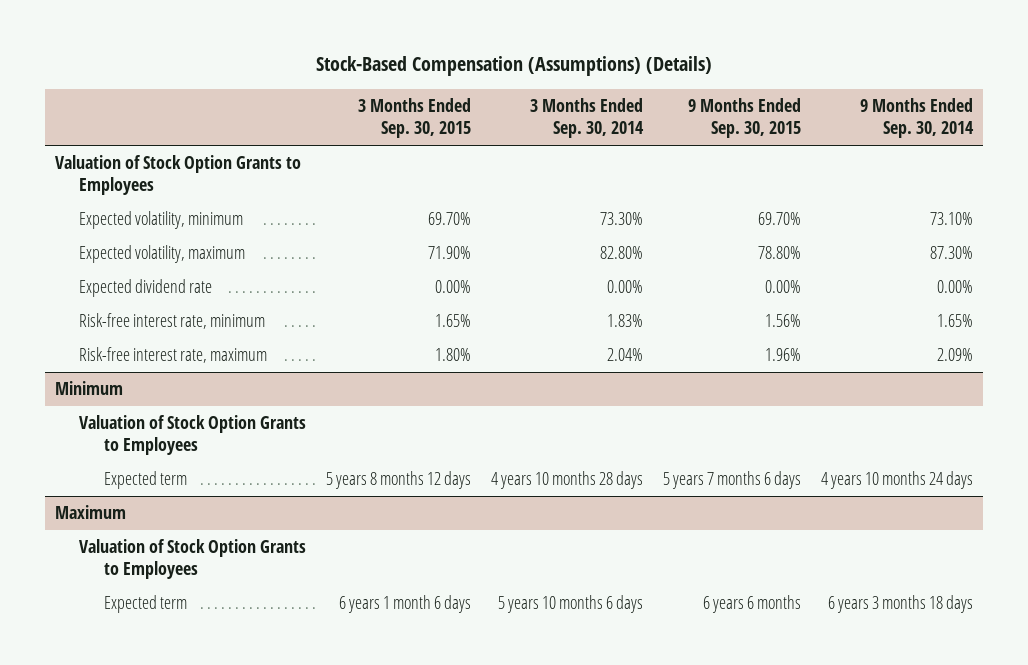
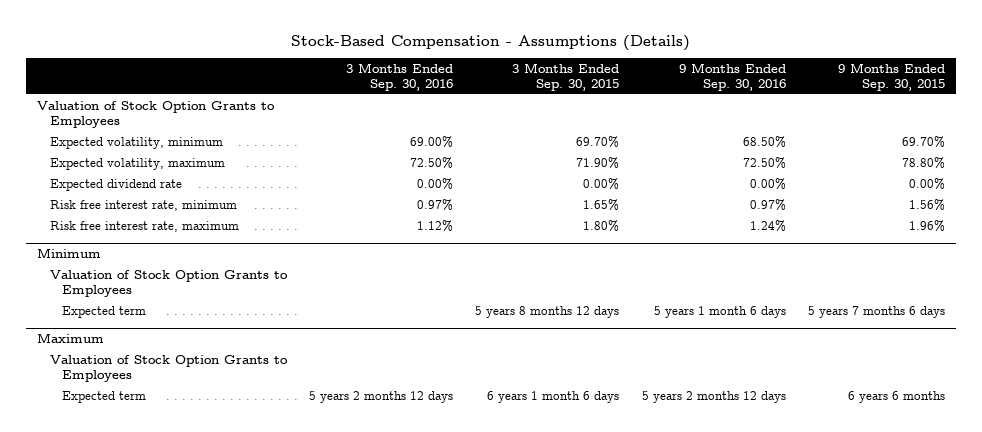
- Stock-Based Compensation (Assumptions) (Details)
+ Stock-Based Compensation - Assumptions (Details)
- | 3 Months Ended Sep. 30, 2015 | 3 Months Ended Sep. 30, 2014 | 9 Months Ended Sep. 30, 2015 | 9 Months Ended Sep. 30, 2014
+ | 3 Months Ended Sep. 30, 2016 | 3 Months Ended Sep. 30, 2015 | 9 Months Ended Sep. 30, 2016 | 9 Months Ended Sep. 30, 2015
- Risk-free interest rate, minimum | 1.65% | 1.83% | 1.56% | 1.65%
- Risk-free interest rate, maximum | 1.80% | 2.04% | 1.96% | 2.09%
+ Risk free interest rate, minimum | 0.97% | 1.65% | 0.97% | 1.56%
+ Risk free interest rate, maximum | 1.12% | 1.80% | 1.24% | 1.96%

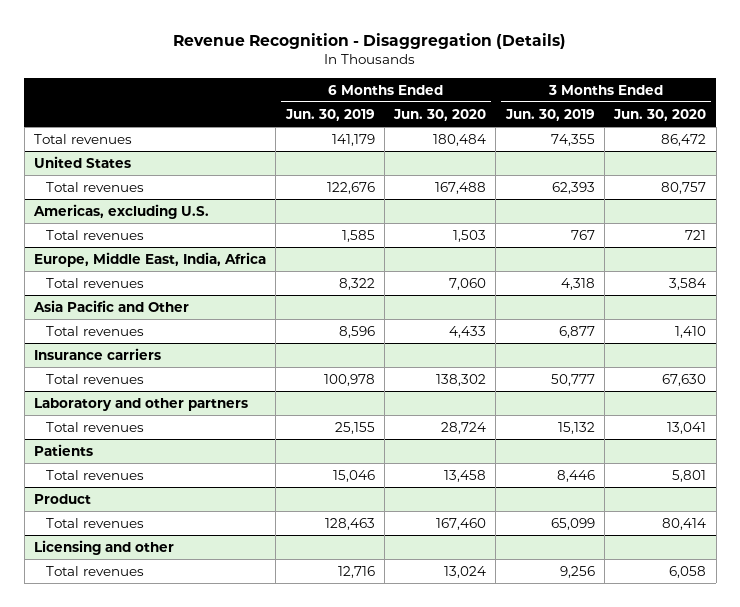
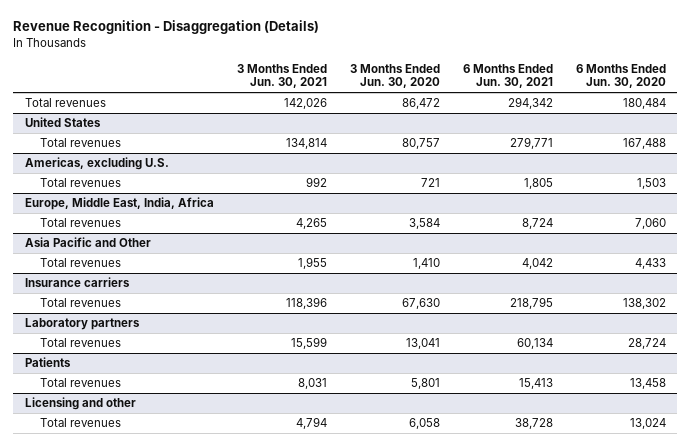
- | 6 Months Ended Jun. 30, 2019 | 6 Months Ended Jun. 30, 2020 | 3 Months Ended Jun. 30, 2019 | 3 Months Ended Jun. 30, 2020
+ | 3 Months Ended Jun. 30, 2021 | 3 Months Ended Jun. 30, 2020 | 6 Months Ended Jun. 30, 2021 | 6 Months Ended Jun. 30, 2020
- Laboratory and other partners
+ Laboratory partners
- Product
- Total revenues | 128,463 | 167,460 | 65,099 | 80,414

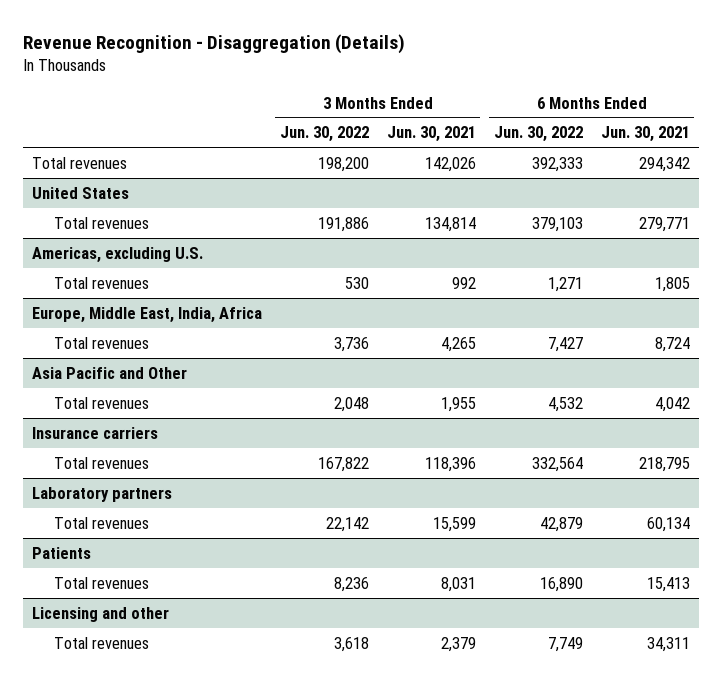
- | 3 Months Ended Jun. 30, 2021 | 3 Months Ended Jun. 30, 2020 | 6 Months Ended Jun. 30, 2021 | 6 Months Ended Jun. 30, 2020
+ | 3 Months Ended Jun. 30, 2022 | 3 Months Ended Jun. 30, 2021 | 6 Months Ended Jun. 30, 2022 | 6 Months Ended Jun. 30, 2021
@ Licensing and other
- Total revenues | 4,794 | 6,058 | 38,728 | 13,024
+ Total revenues | 3,618 | 2,379 | 7,749 | 34,311

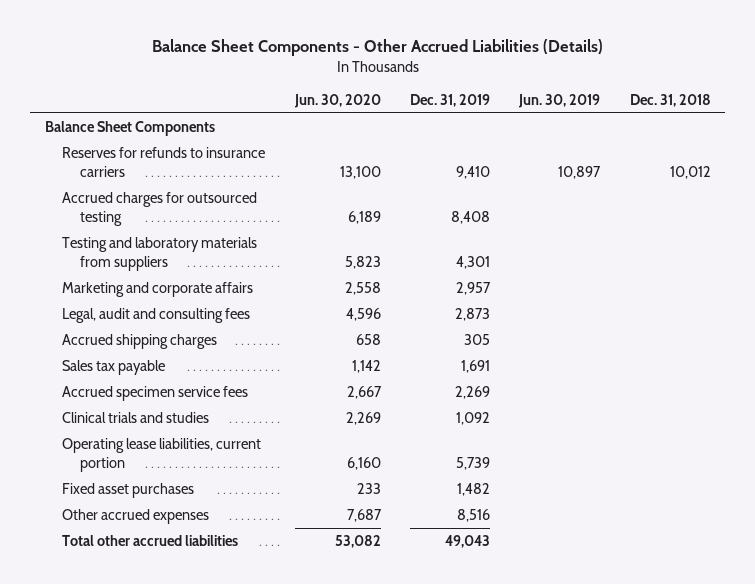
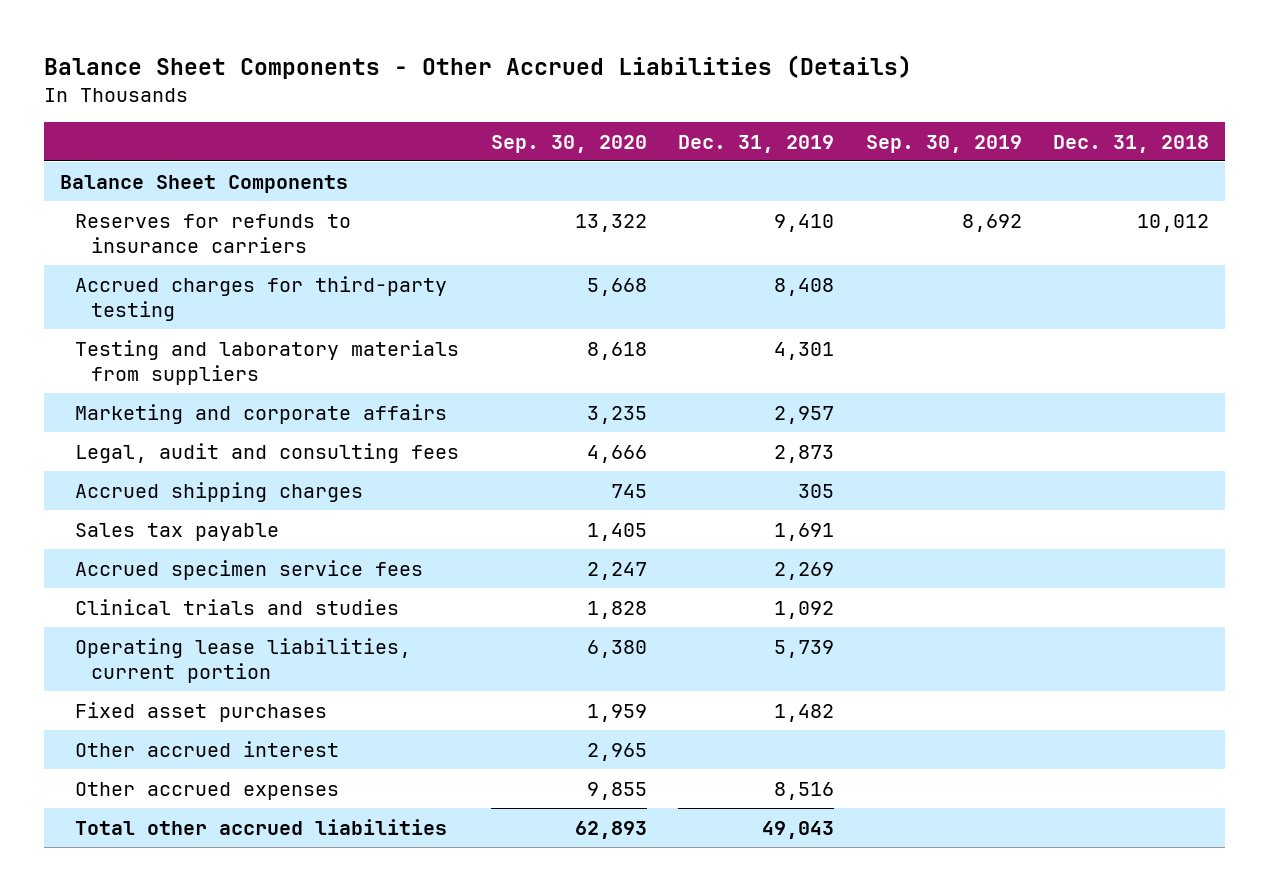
- | Jun. 30, 2020 | Dec. 31, 2019 | Jun. 30, 2019 | Dec. 31, 2018
+ | Sep. 30, 2020 | Dec. 31, 2019 | Sep. 30, 2019 | Dec. 31, 2018
- Accrued charges for outsourced testing | 6,189 | 8,408 | |
+ Accrued charges for third-party testing | 5,668 | 8,408 | |
+ Other accrued interest | 2,965 | | |

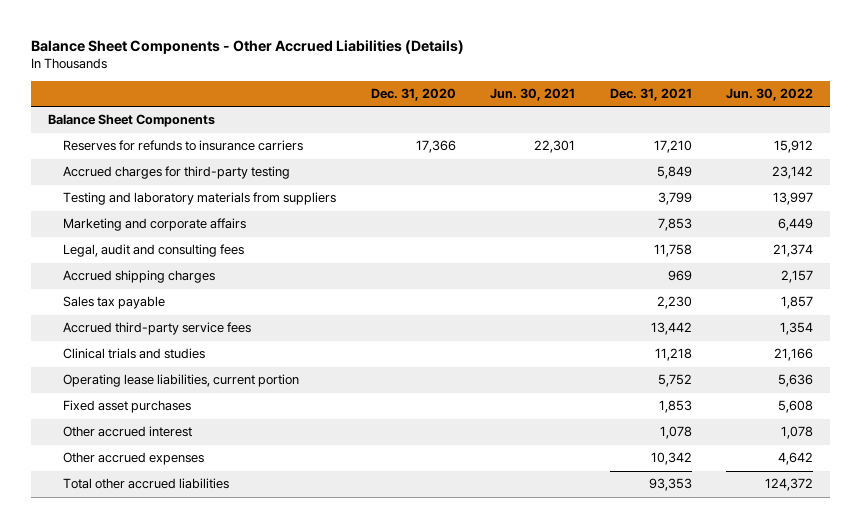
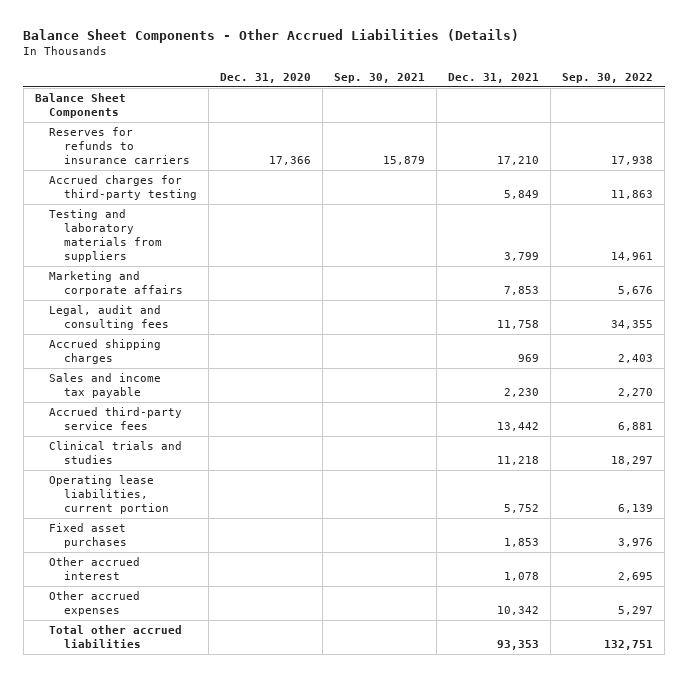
- | Dec. 31, 2020 | Jun. 30, 2021 | Dec. 31, 2021 | Jun. 30, 2022
+ | Dec. 31, 2020 | Sep. 30, 2021 | Dec. 31, 2021 | Sep. 30, 2022
- Sales tax payable | | | 2,230 | 1,857
+ Sales and income tax payable | | | 2,230 | 2,270

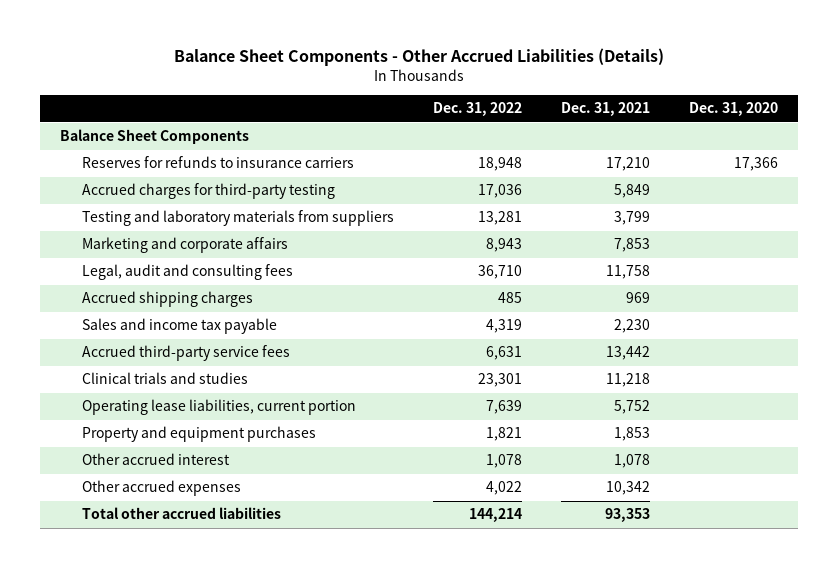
- | Dec. 31, 2020 | Sep. 30, 2021 | Dec. 31, 2021 | Sep. 30, 2022
+ | Dec. 31, 2022 | Dec. 31, 2021 | Dec. 31, 2020
- Fixed asset purchases | | | 1,853 | 3,976
+ Property and equipment purchases | 1,821 | 1,853 |

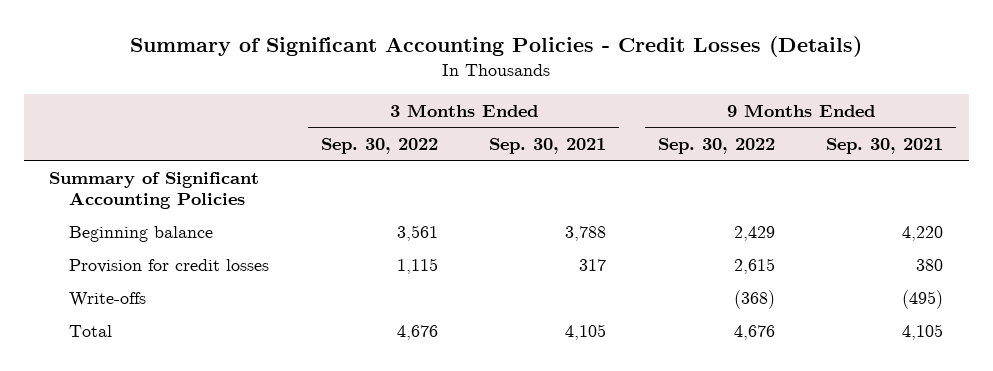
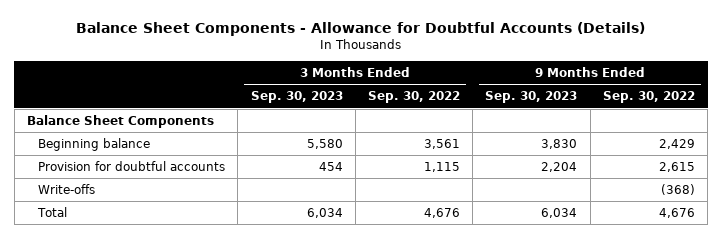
- Summary of Significant Accounting Policies - Credit Losses (Details)
+ Balance Sheet Components - Allowance for Doubtful Accounts (Details)
- | 3 Months Ended Sep. 30, 2022 | 3 Months Ended Sep. 30, 2021 | 9 Months Ended Sep. 30, 2022 | 9 Months Ended Sep. 30, 2021
+ | 3 Months Ended Sep. 30, 2023 | 3 Months Ended Sep. 30, 2022 | 9 Months Ended Sep. 30, 2023 | 9 Months Ended Sep. 30, 2022
- Summary of Significant Accounting Policies
+ Balance Sheet Components
- Provision for credit losses | 1,115 | 317 | 2,615 | 380
+ Provision for doubtful accounts | 454 | 1,115 | 2,204 | 2,615

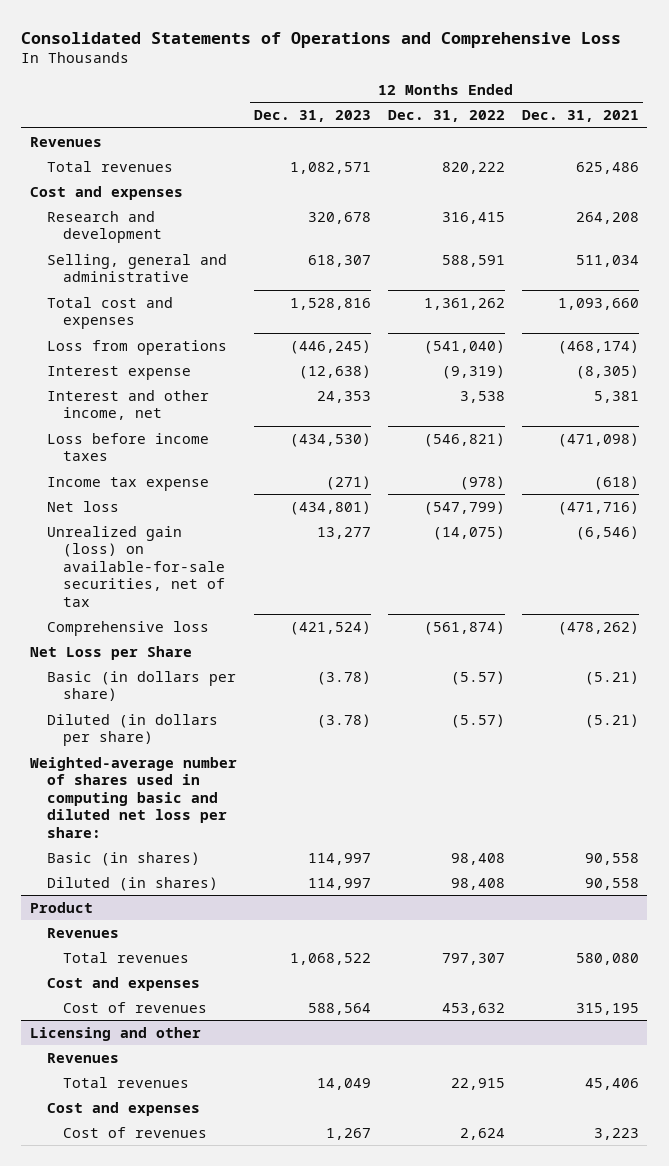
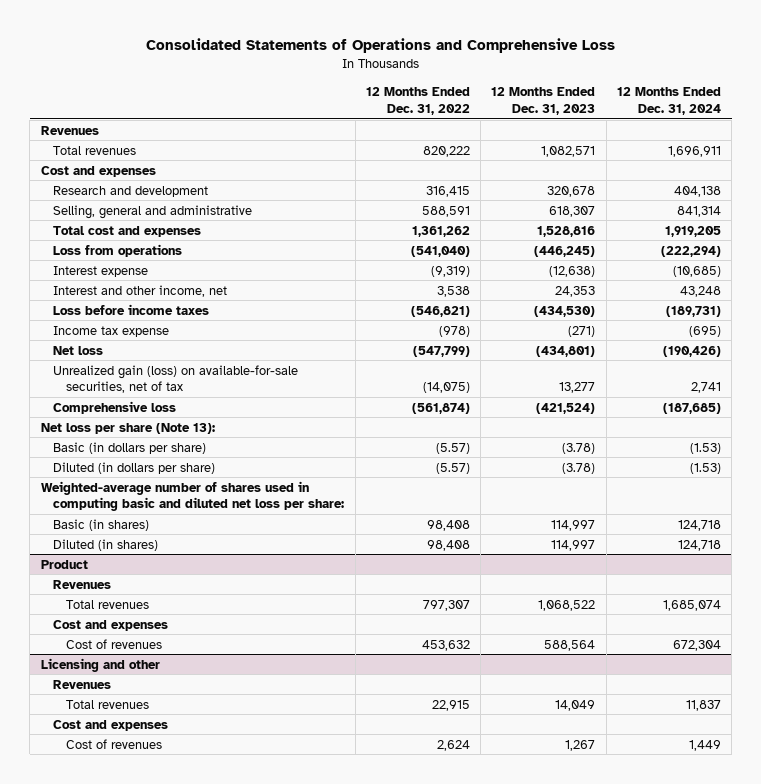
- | 12 Months Ended Dec. 31, 2023 | 12 Months Ended Dec. 31, 2022 | 12 Months Ended Dec. 31, 2021
+ | 12 Months Ended Dec. 31, 2022 | 12 Months Ended Dec. 31, 2023 | 12 Months Ended Dec. 31, 2024
- Net Loss per Share
+ Net loss per share (Note 13):

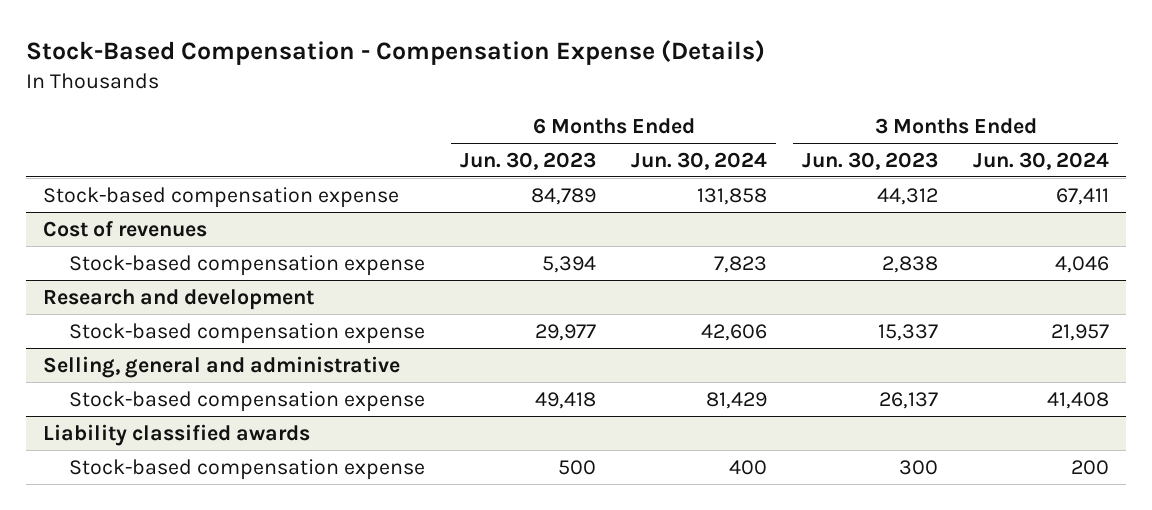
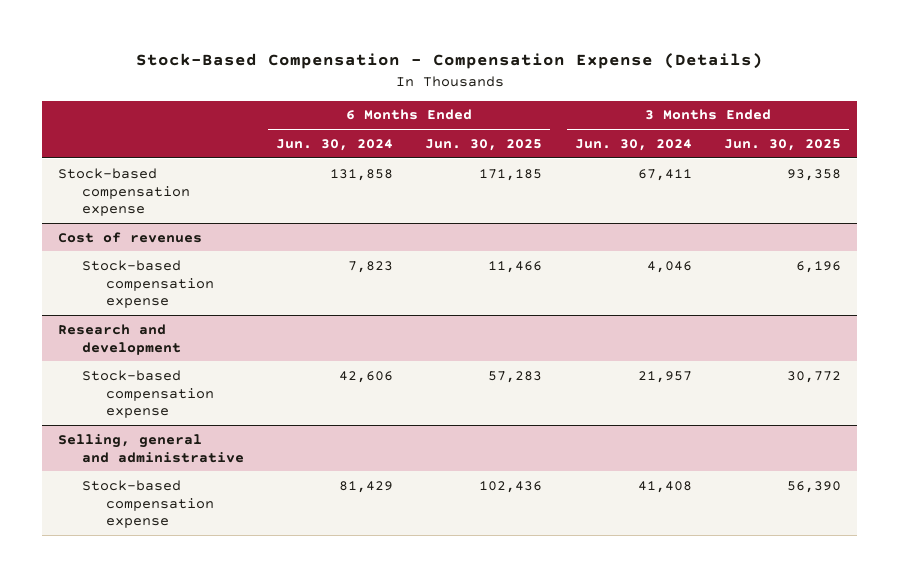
- | 6 Months Ended Jun. 30, 2023 | 6 Months Ended Jun. 30, 2024 | 3 Months Ended Jun. 30, 2023 | 3 Months Ended Jun. 30, 2024
+ | 6 Months Ended Jun. 30, 2024 | 6 Months Ended Jun. 30, 2025 | 3 Months Ended Jun. 30, 2024 | 3 Months Ended Jun. 30, 2025
- Liability classified awards
- Stock-based compensation expense | 500 | 400 | 300 | 200

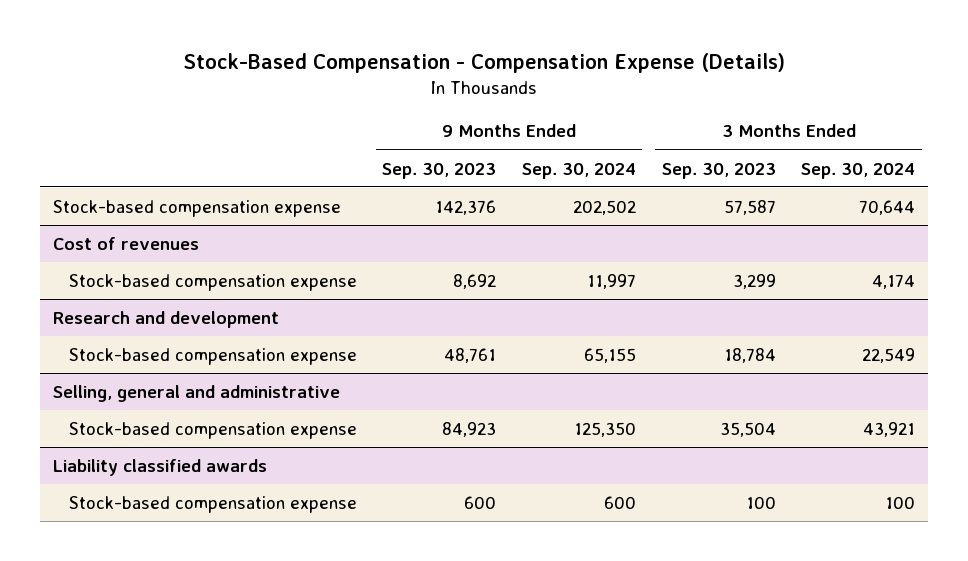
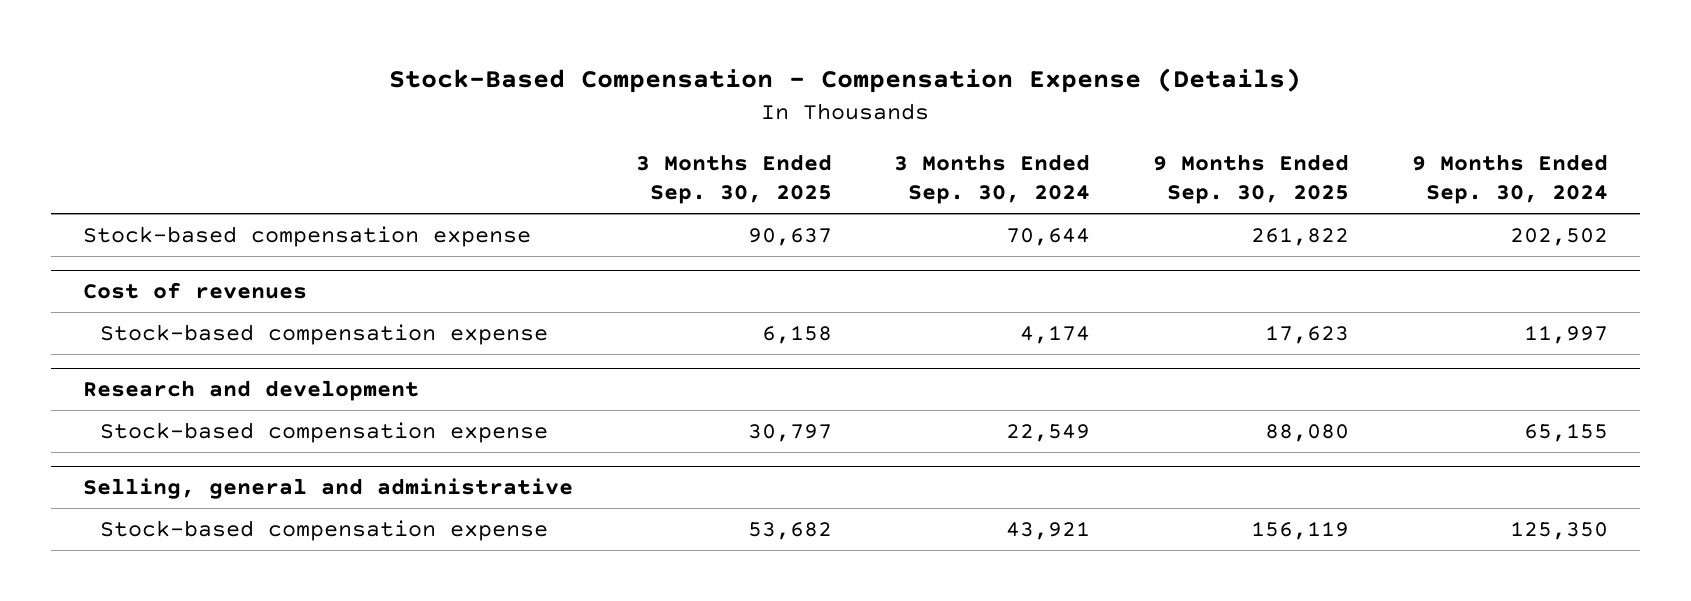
- | 9 Months Ended Sep. 30, 2023 | 9 Months Ended Sep. 30, 2024 | 3 Months Ended Sep. 30, 2023 | 3 Months Ended Sep. 30, 2024
+ | 3 Months Ended Sep. 30, 2025 | 3 Months Ended Sep. 30, 2024 | 9 Months Ended Sep. 30, 2025 | 9 Months Ended Sep. 30, 2024
- Liability classified awards
- Stock-based compensation expense | 600 | 600 | 100 | 100

